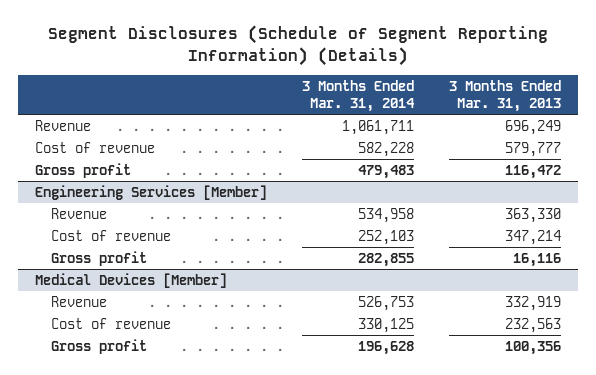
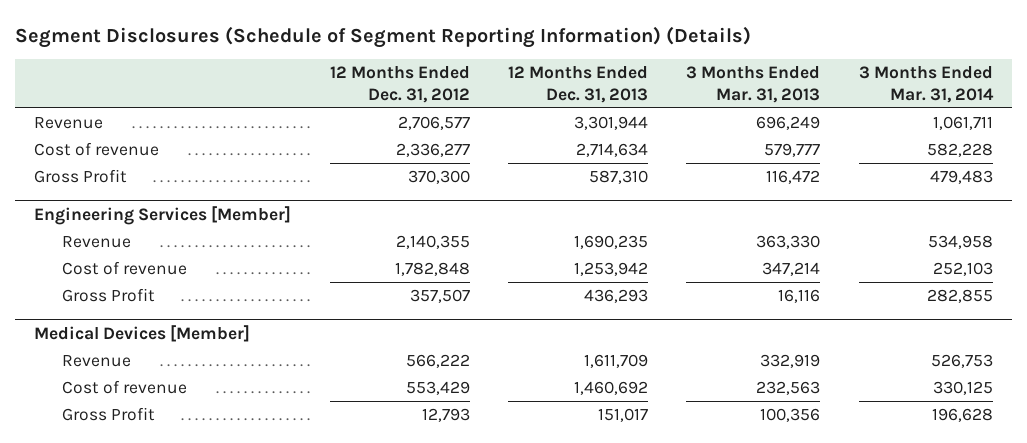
- | 3 Months Ended Mar. 31, 2014 | 3 Months Ended Mar. 31, 2013
+ | 12 Months Ended Dec. 31, 2012 | 12 Months Ended Dec. 31, 2013 | 3 Months Ended Mar. 31, 2013 | 3 Months Ended Mar. 31, 2014
- Gross profit | 479,483 | 116,472
+ Gross Profit | 370,300 | 587,310 | 116,472 | 479,483
@ Engineering Services [Member]
- Gross profit | 282,855 | 16,116
+ Gross Profit | 357,507 | 436,293 | 16,116 | 282,855
@ Medical Devices [Member]
- Gross profit | 196,628 | 100,356
+ Gross Profit | 12,793 | 151,017 | 100,356 | 196,628

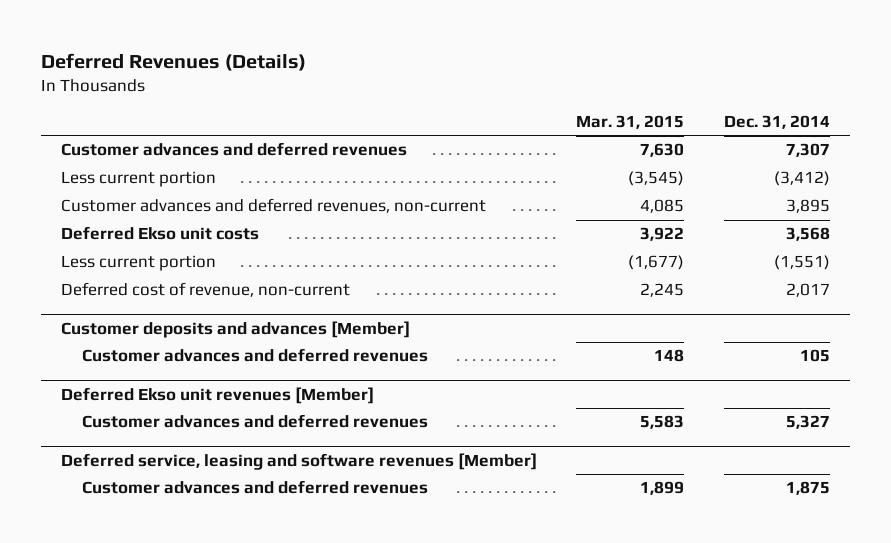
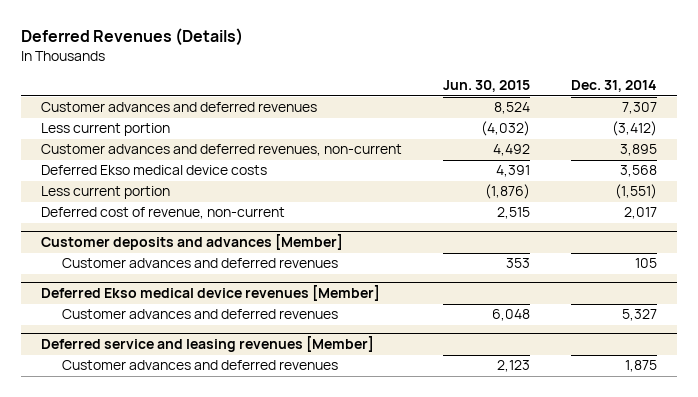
- | Mar. 31, 2015 | Dec. 31, 2014
+ | Jun. 30, 2015 | Dec. 31, 2014
- Deferred Ekso unit costs | 3,922 | 3,568
+ Deferred Ekso medical device costs | 4,391 | 3,568
- Deferred Ekso unit revenues [Member]
+ Deferred Ekso medical device revenues [Member]
- Deferred service, leasing and software revenues [Member]
+ Deferred service and leasing revenues [Member]

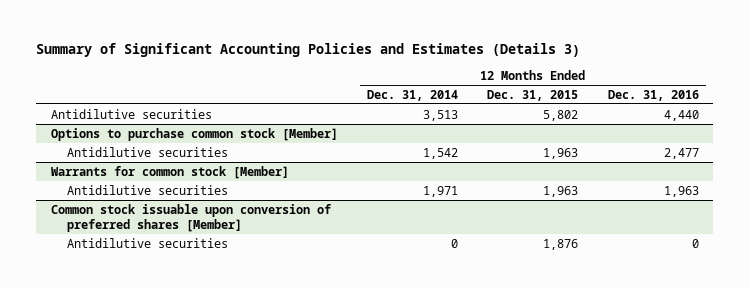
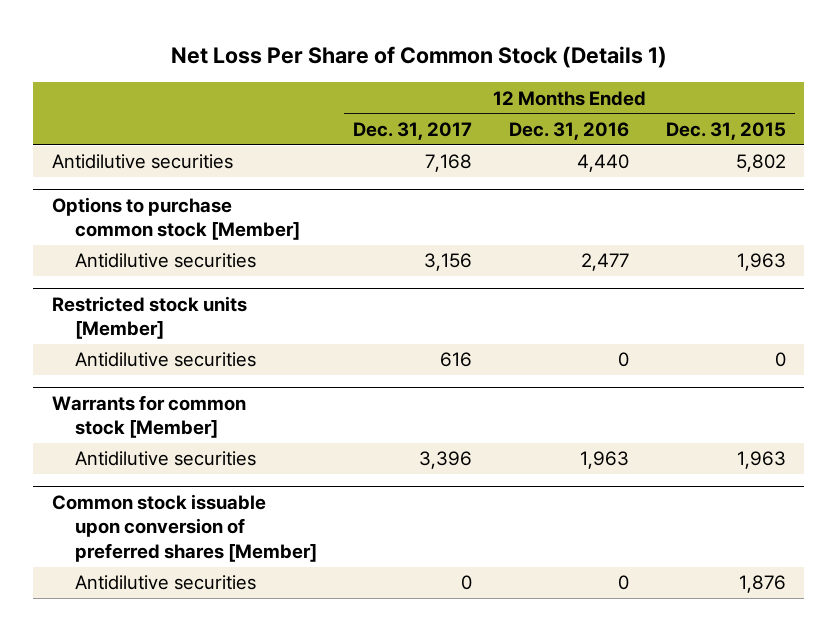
- Summary of Significant Accounting Policies and Estimates (Details 3)
+ Net Loss Per Share of Common Stock (Details 1)
- | 12 Months Ended Dec. 31, 2014 | 12 Months Ended Dec. 31, 2015 | 12 Months Ended Dec. 31, 2016
+ | 12 Months Ended Dec. 31, 2017 | 12 Months Ended Dec. 31, 2016 | 12 Months Ended Dec. 31, 2015
+ Restricted stock units [Member]
+ Antidilutive securities | 616 | 0 | 0

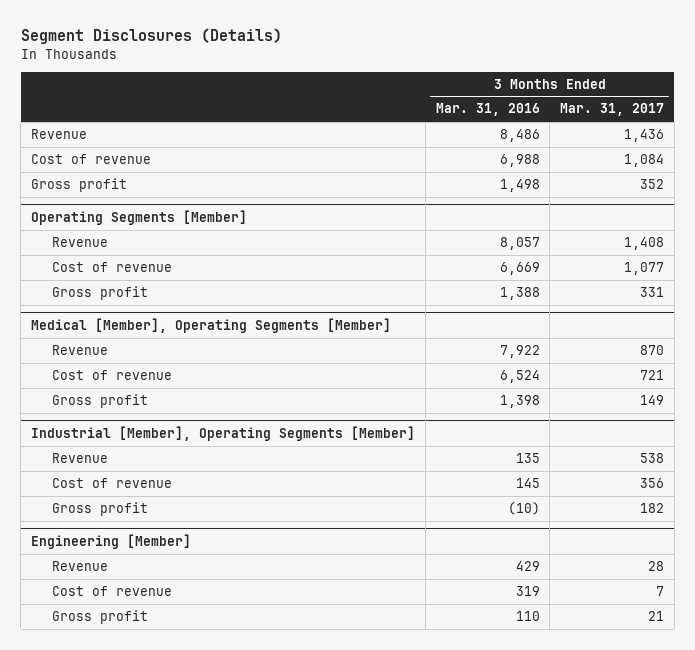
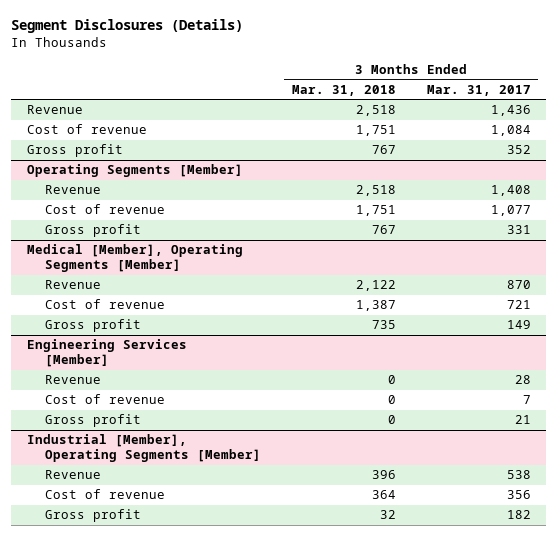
- | 3 Months Ended Mar. 31, 2016 | 3 Months Ended Mar. 31, 2017
+ | 3 Months Ended Mar. 31, 2018 | 3 Months Ended Mar. 31, 2017
+ Engineering Services [Member]
+ Revenue | 0 | 28
+ Cost of revenue | 0 | 7
+ Gross profit | 0 | 21
- Engineering [Member]
- Revenue | 429 | 28
- Cost of revenue | 319 | 7
- Gross profit | 110 | 21

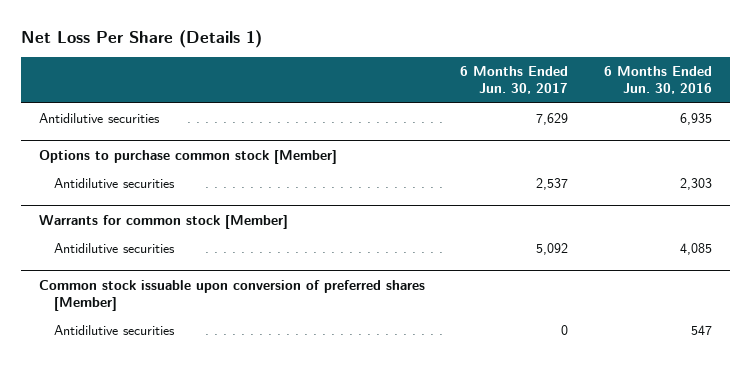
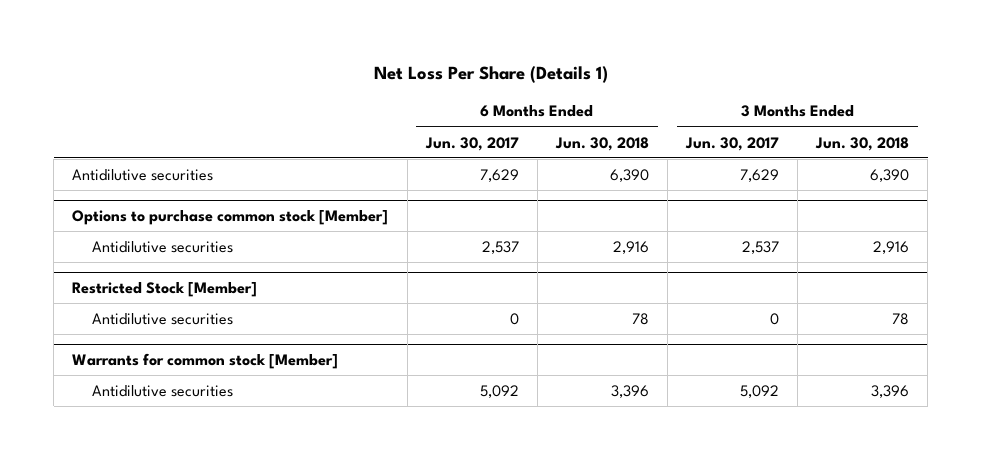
- | 6 Months Ended Jun. 30, 2017 | 6 Months Ended Jun. 30, 2016
+ | 6 Months Ended Jun. 30, 2017 | 6 Months Ended Jun. 30, 2018 | 3 Months Ended Jun. 30, 2017 | 3 Months Ended Jun. 30, 2018
+ Restricted Stock [Member]
+ Antidilutive securities | 0 | 78 | 0 | 78
- Common stock issuable upon conversion of preferred shares [Member]
- Antidilutive securities | 0 | 547

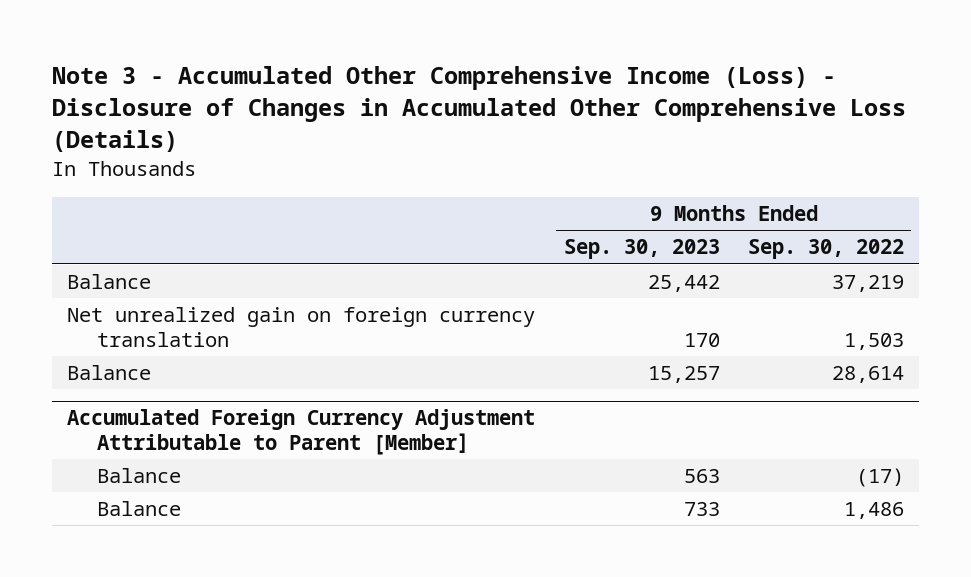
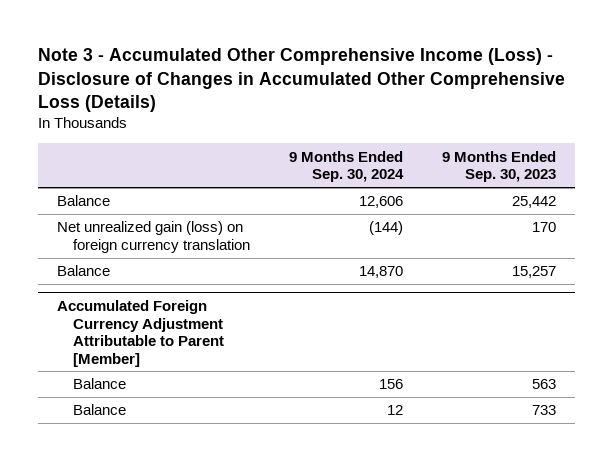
- | 9 Months Ended Sep. 30, 2023 | 9 Months Ended Sep. 30, 2022
+ | 9 Months Ended Sep. 30, 2024 | 9 Months Ended Sep. 30, 2023
- Net unrealized gain on foreign currency translation | 170 | 1,503
+ Net unrealized gain (loss) on foreign currency translation | (144) | 170

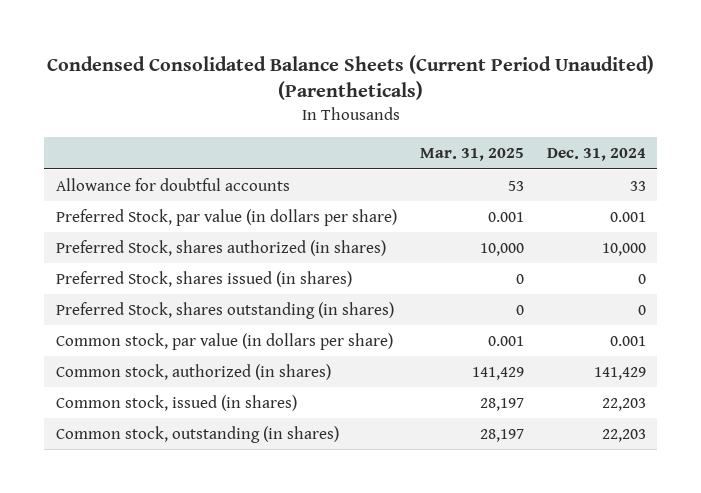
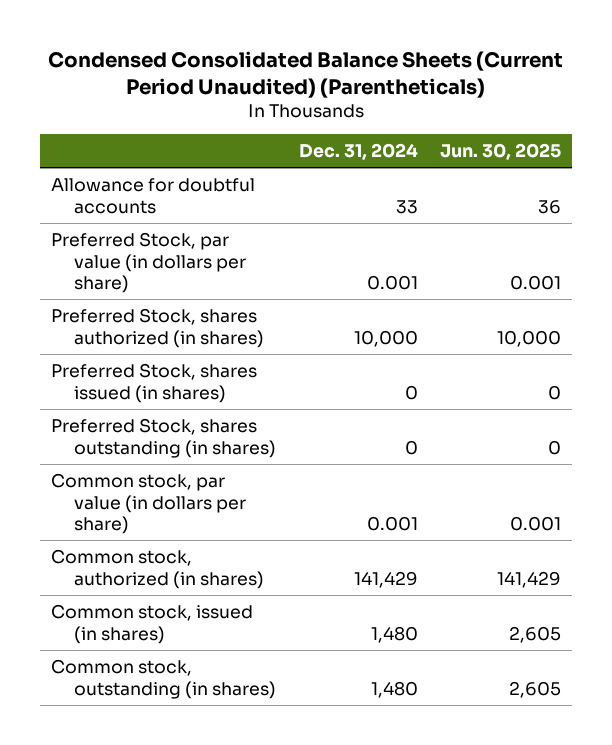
- | Mar. 31, 2025 | Dec. 31, 2024
+ | Dec. 31, 2024 | Jun. 30, 2025
- Common stock, issued (in shares) | 28,197 | 22,203
- Common stock, outstanding (in shares) | 28,197 | 22,203
+ Common stock, issued (in shares) | 1,480 | 2,605
+ Common stock, outstanding (in shares) | 1,480 | 2,605

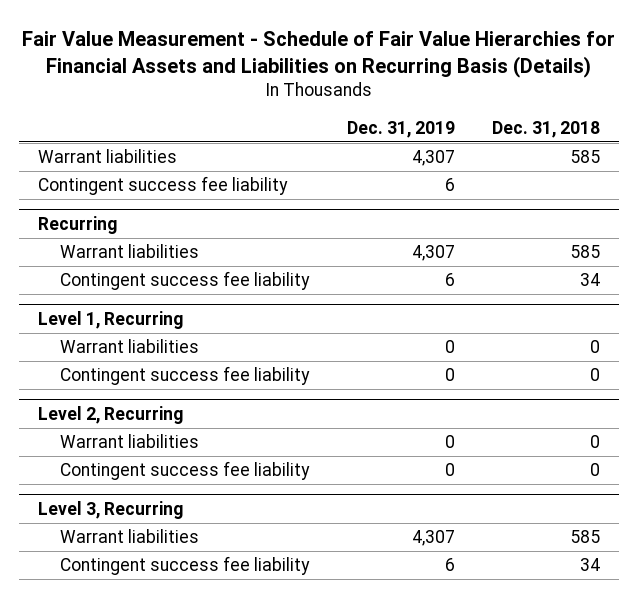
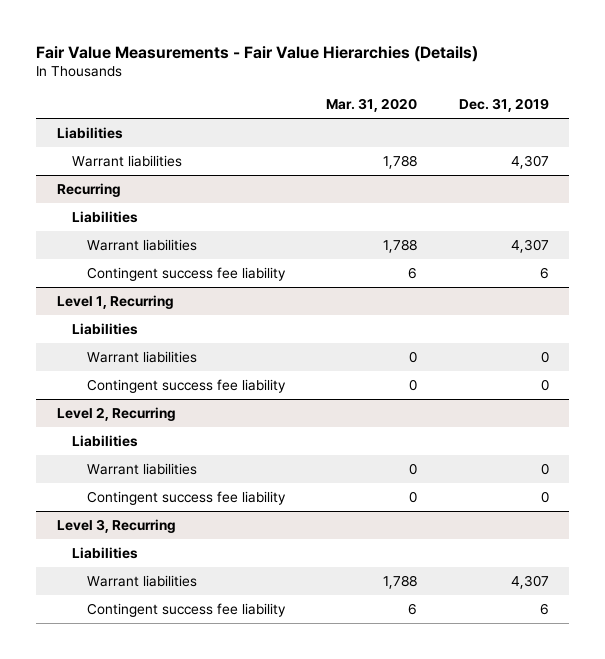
- Fair Value Measurement - Schedule of Fair Value Hierarchies for Financial Assets and Liabilities on Recurring Basis (Details)
+ Fair Value Measurements - Fair Value Hierarchies (Details)
- | Dec. 31, 2019 | Dec. 31, 2018
+ | Mar. 31, 2020 | Dec. 31, 2019
+ Liabilities
- Contingent success fee liability | 6 |
@ Recurring
+ Liabilities
@ Level 1, Recurring
+ Liabilities
@ Level 2, Recurring
+ Liabilities
@ Level 3, Recurring
+ Liabilities

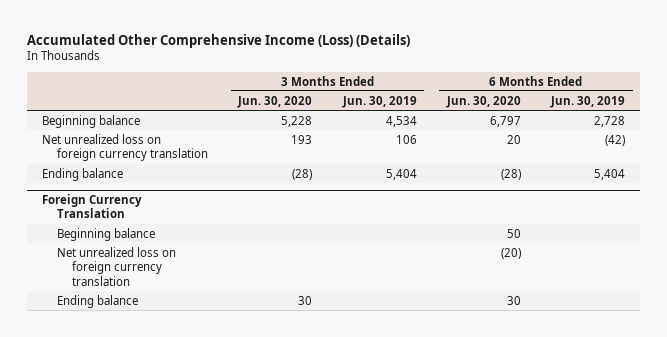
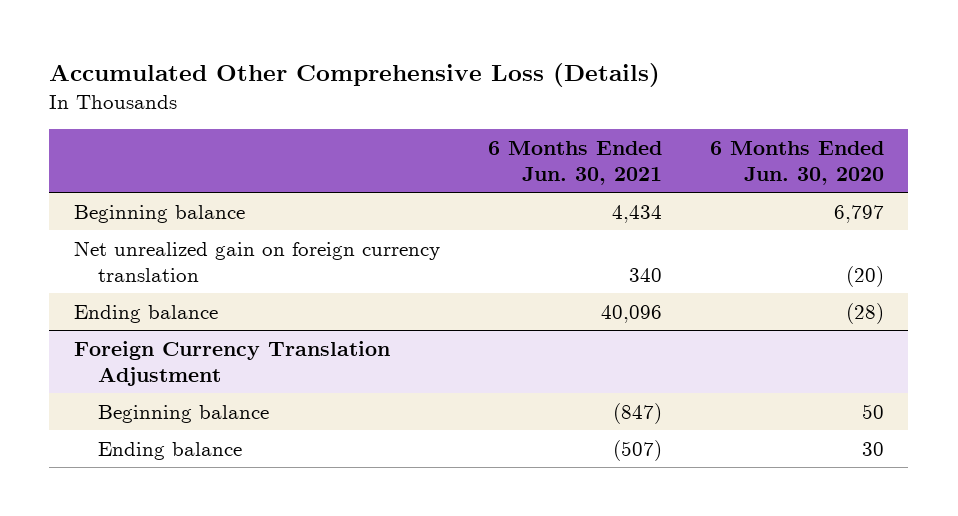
- Accumulated Other Comprehensive Income (Loss) (Details)
+ Accumulated Other Comprehensive Loss (Details)
- | 3 Months Ended Jun. 30, 2020 | 3 Months Ended Jun. 30, 2019 | 6 Months Ended Jun. 30, 2020 | 6 Months Ended Jun. 30, 2019
+ | 6 Months Ended Jun. 30, 2021 | 6 Months Ended Jun. 30, 2020
- Net unrealized loss on foreign currency translation | 193 | 106 | 20 | (42)
+ Net unrealized gain on foreign currency translation | 340 | (20)
- Foreign Currency Translation
+ Foreign Currency Translation Adjustment
- Net unrealized loss on foreign currency translation | | | (20) |

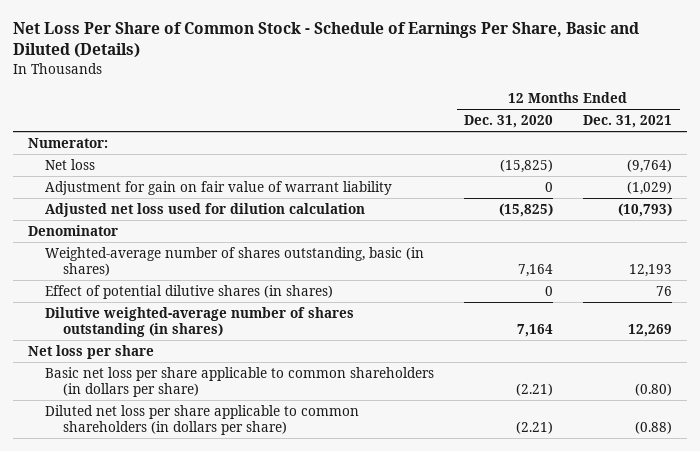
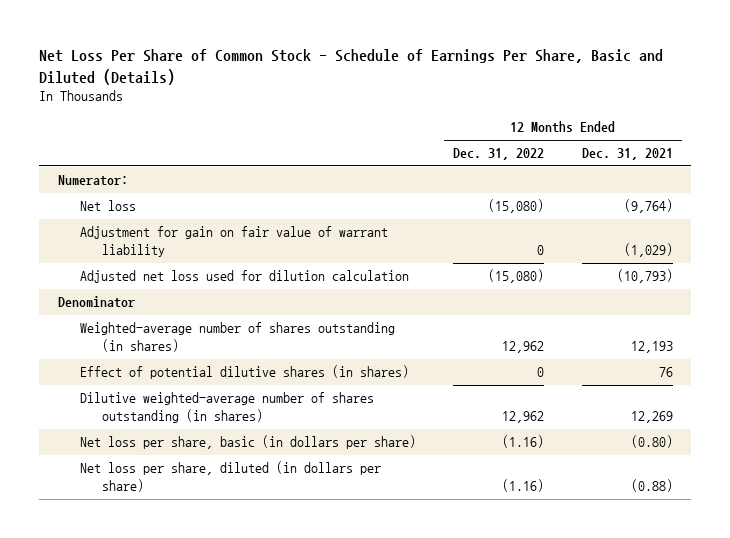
- | 12 Months Ended Dec. 31, 2020 | 12 Months Ended Dec. 31, 2021
+ | 12 Months Ended Dec. 31, 2022 | 12 Months Ended Dec. 31, 2021
- Weighted-average number of shares outstanding, basic (in shares) | 7,164 | 12,193
+ Weighted-average number of shares outstanding (in shares) | 12,962 | 12,193
- Net loss per share
- Basic net loss per share applicable to common shareholders (in dollars per share) | (2.21) | (0.80)
- Diluted net loss per share applicable to common shareholders (in dollars per share) | (2.21) | (0.88)
+ Net loss per share, basic (in dollars per share) | (1.16) | (0.80)
+ Net loss per share, diluted (in dollars per share) | (1.16) | (0.88)

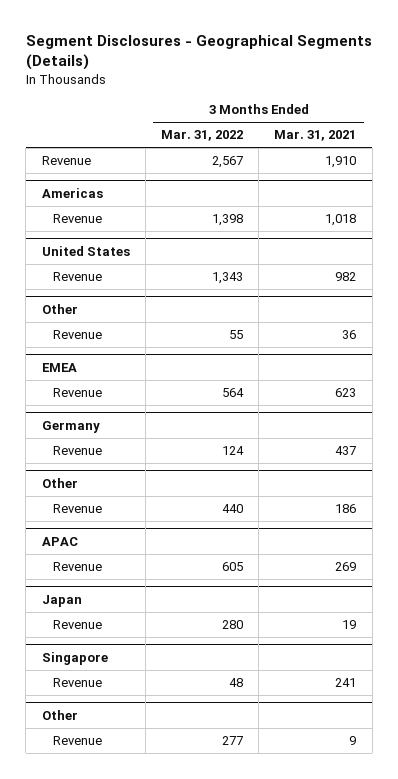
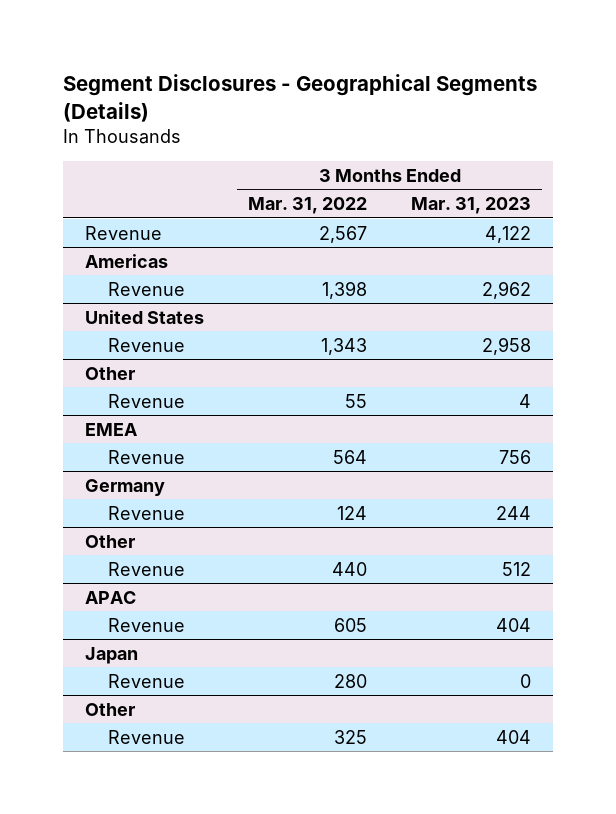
- | 3 Months Ended Mar. 31, 2022 | 3 Months Ended Mar. 31, 2021
+ | 3 Months Ended Mar. 31, 2022 | 3 Months Ended Mar. 31, 2023
- Singapore
- Revenue | 48 | 241
@ Other
- Revenue | 277 | 9
+ Revenue | 325 | 404

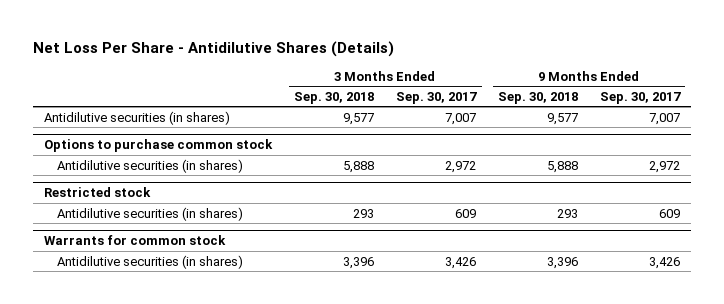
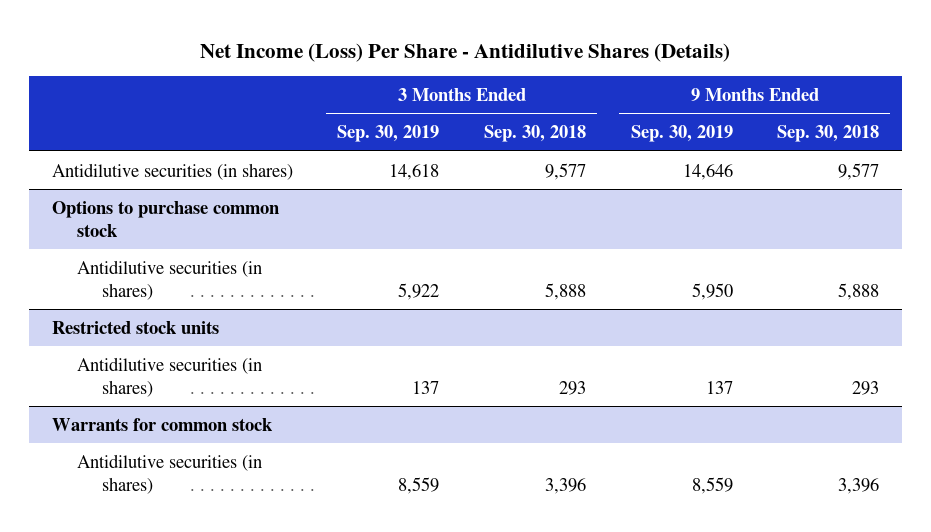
- Net Loss Per Share - Antidilutive Shares (Details)
+ Net Income (Loss) Per Share - Antidilutive Shares (Details)
- | 3 Months Ended Sep. 30, 2018 | 3 Months Ended Sep. 30, 2017 | 9 Months Ended Sep. 30, 2018 | 9 Months Ended Sep. 30, 2017
+ | 3 Months Ended Sep. 30, 2019 | 3 Months Ended Sep. 30, 2018 | 9 Months Ended Sep. 30, 2019 | 9 Months Ended Sep. 30, 2018
- Restricted stock
+ Restricted stock units

